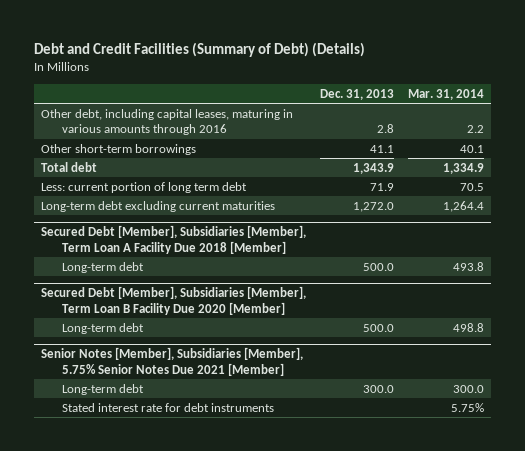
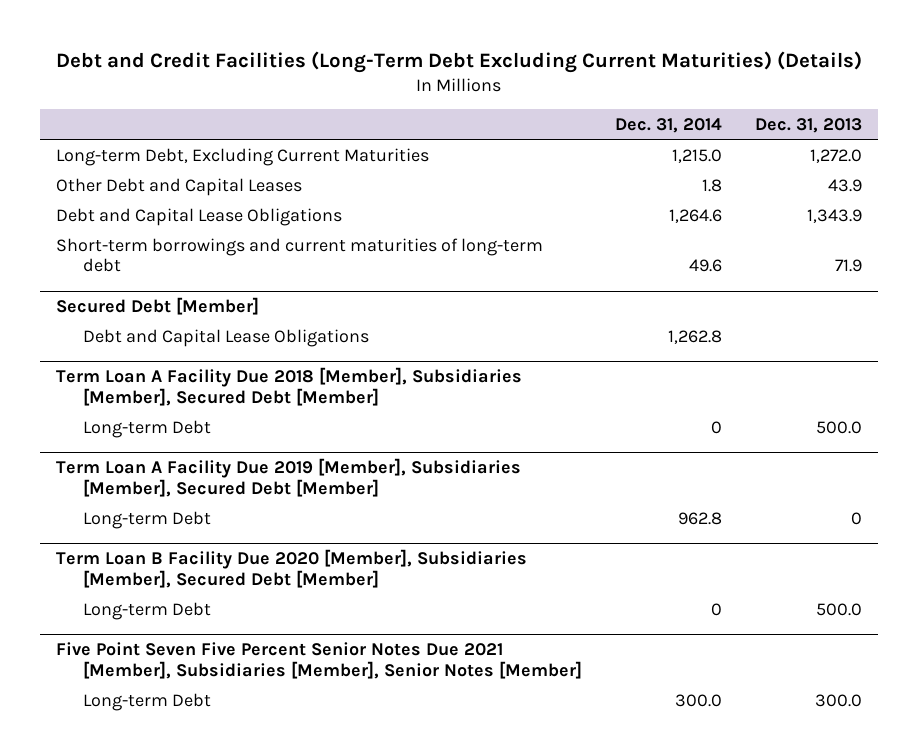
- Debt and Credit Facilities (Summary of Debt) (Details)
+ Debt and Credit Facilities (Long-Term Debt Excluding Current Maturities) (Details)
- | Dec. 31, 2013 | Mar. 31, 2014
+ | Dec. 31, 2014 | Dec. 31, 2013
- Other debt, including capital leases, maturing in various amounts through 2016 | 2.8 | 2.2
- Other short-term borrowings | 41.1 | 40.1
- Total debt | 1,343.9 | 1,334.9
- Less: current portion of long term debt | 71.9 | 70.5
- Long-term debt excluding current maturities | 1,272.0 | 1,264.4
- Secured Debt [Member], Subsidiaries [Member], Term Loan A Facility Due 2018 [Member]
- Long-term debt | 500.0 | 493.8
- Secured Debt [Member], Subsidiaries [Member], Term Loan B Facility Due 2020 [Member]
- Long-term debt | 500.0 | 498.8
- Senior Notes [Member], Subsidiaries [Member], 5.75% Senior Notes Due 2021 [Member]
- Long-term debt | 300.0 | 300.0
- Stated interest rate for debt instruments | | 5.75%
+ Long-term Debt, Excluding Current Maturities | 1,215.0 | 1,272.0
+ Other Debt and Capital Leases | 1.8 | 43.9
+ Debt and Capital Lease Obligations | 1,264.6 | 1,343.9
+ Short-term borrowings and current maturities of long-term debt | 49.6 | 71.9
+ Secured Debt [Member]
+ Debt and Capital Lease Obligations | 1,262.8 |
+ Term Loan A Facility Due 2018 [Member], Subsidiaries [Member], Secured Debt [Member]
+ Long-term Debt | 0 | 500.0
+ Term Loan A Facility Due 2019 [Member], Subsidiaries [Member], Secured Debt [Member]
+ Long-term Debt | 962.8 | 0
+ Term Loan B Facility Due 2020 [Member], Subsidiaries [Member], Secured Debt [Member]
+ Long-term Debt | 0 | 500.0
+ Five Point Seven Five Percent Senior Notes Due 2021 [Member], Subsidiaries [Member], Senior Notes [Member]
+ Long-term Debt | 300.0 | 300.0

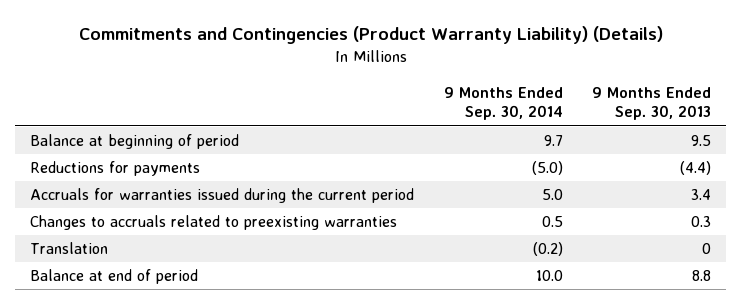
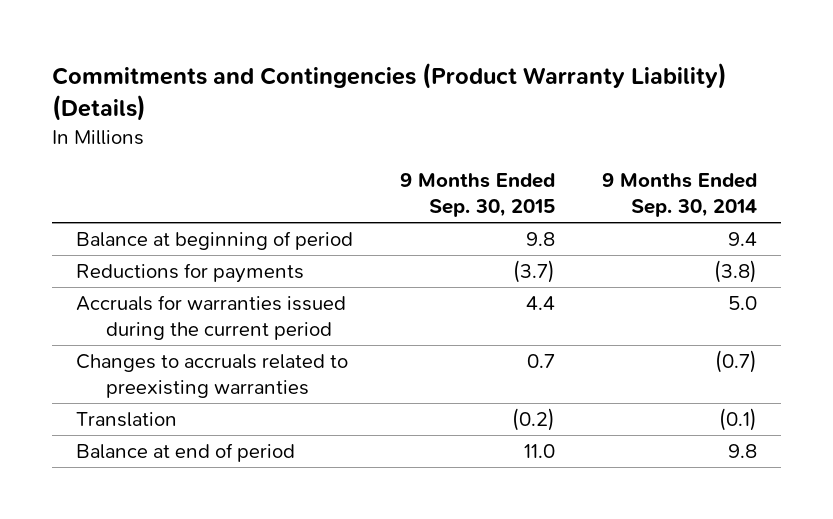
- | 9 Months Ended Sep. 30, 2014 | 9 Months Ended Sep. 30, 2013
+ | 9 Months Ended Sep. 30, 2015 | 9 Months Ended Sep. 30, 2014
- Balance at beginning of period | 9.7 | 9.5
- Reductions for payments | (5.0) | (4.4)
+ Balance at beginning of period | 9.8 | 9.4
+ Reductions for payments | (3.7) | (3.8)
- Changes to accruals related to preexisting warranties | 0.5 | 0.3
- Translation | (0.2) | 0
- Balance at end of period | 10.0 | 8.8
+ Changes to accruals related to preexisting warranties | 0.7 | (0.7)
+ Translation | (0.2) | (0.1)
+ Balance at end of period | 11.0 | 9.8

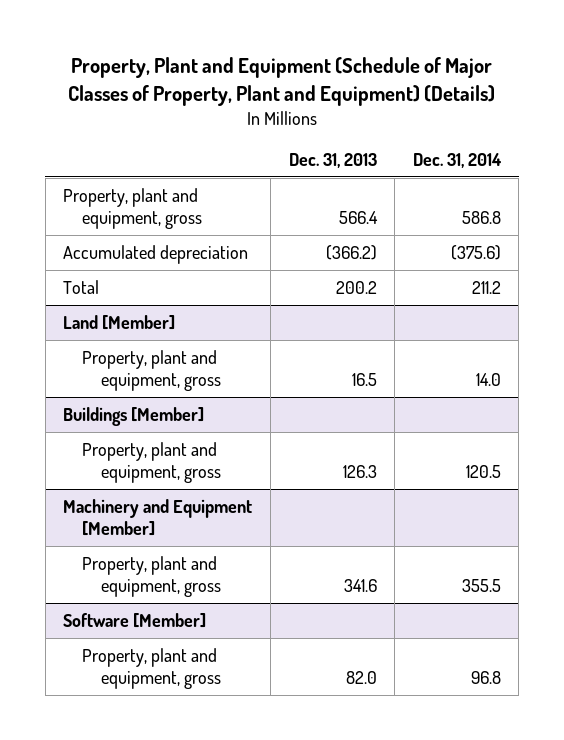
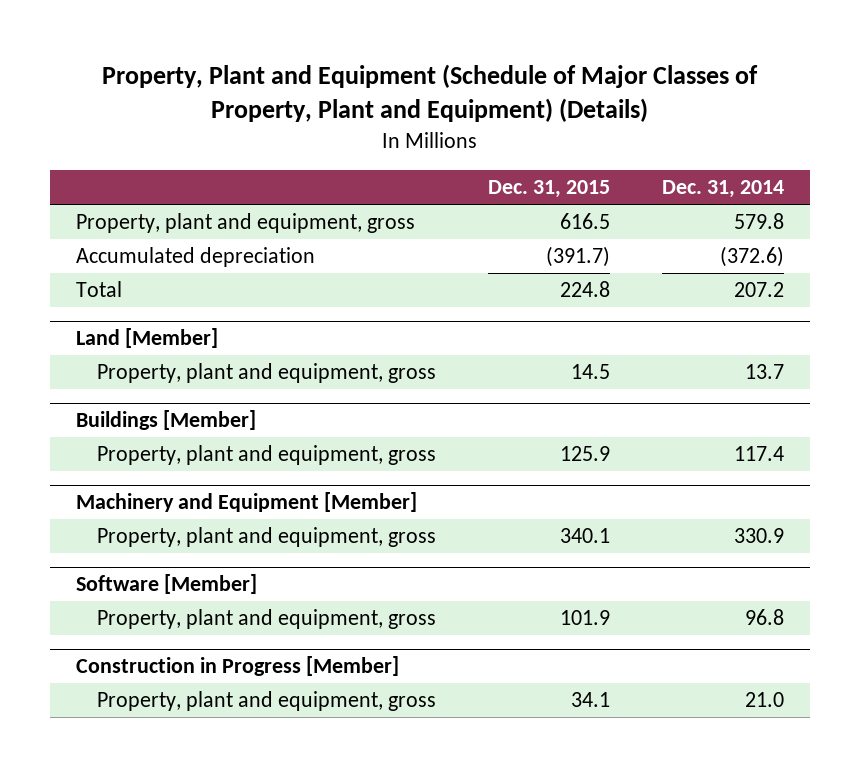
- | Dec. 31, 2013 | Dec. 31, 2014
+ | Dec. 31, 2015 | Dec. 31, 2014
- Property, plant and equipment, gross | 566.4 | 586.8
- Accumulated depreciation | (366.2) | (375.6)
- Total | 200.2 | 211.2
+ Property, plant and equipment, gross | 616.5 | 579.8
+ Accumulated depreciation | (391.7) | (372.6)
+ Total | 224.8 | 207.2
@ Land [Member]
- Property, plant and equipment, gross | 16.5 | 14.0
+ Property, plant and equipment, gross | 14.5 | 13.7
@ Buildings [Member]
- Property, plant and equipment, gross | 126.3 | 120.5
+ Property, plant and equipment, gross | 125.9 | 117.4
@ Machinery and Equipment [Member]
- Property, plant and equipment, gross | 341.6 | 355.5
+ Property, plant and equipment, gross | 340.1 | 330.9
+ Construction in Progress [Member]
+ Property, plant and equipment, gross | 34.1 | 21.0

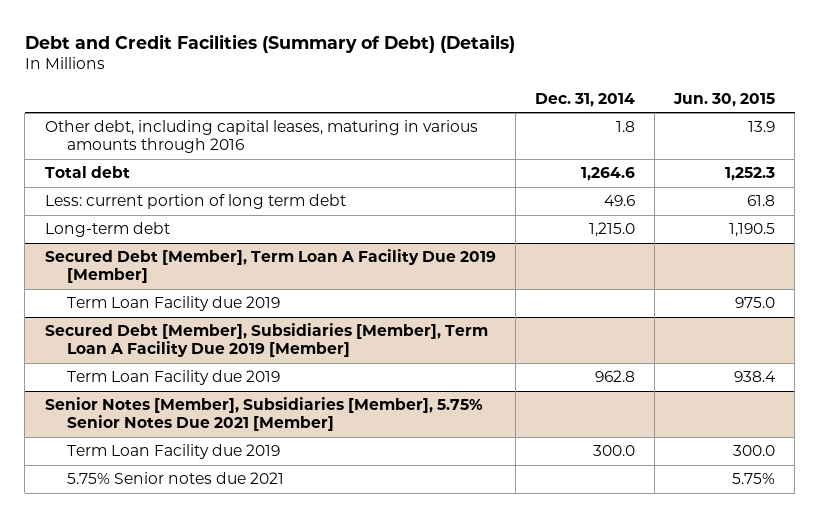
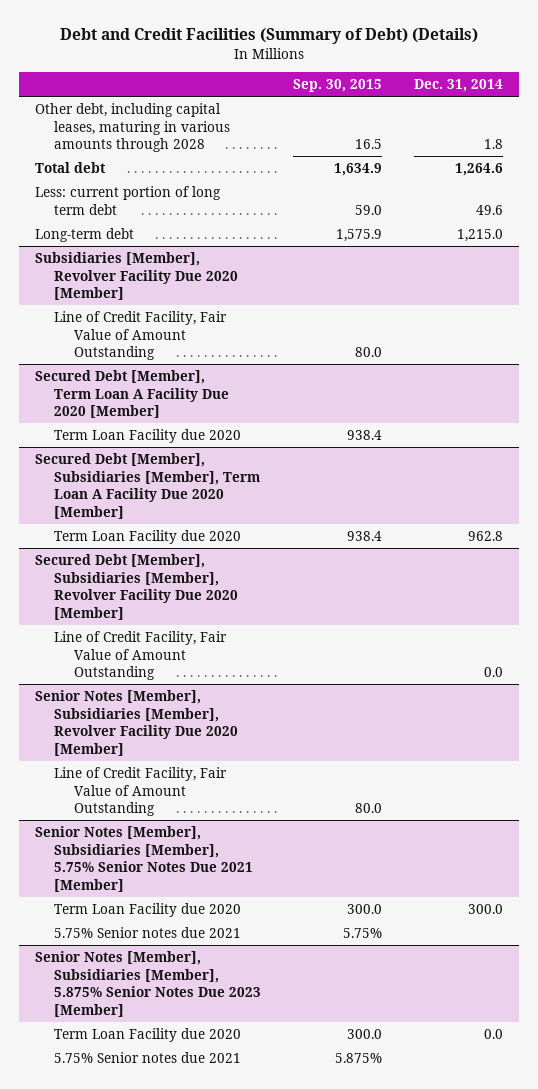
- | Dec. 31, 2014 | Jun. 30, 2015
+ | Sep. 30, 2015 | Dec. 31, 2014
- Other debt, including capital leases, maturing in various amounts through 2016 | 1.8 | 13.9
+ Other debt, including capital leases, maturing in various amounts through 2028 | 16.5 | 1.8
- Secured Debt [Member], Term Loan A Facility Due 2019 [Member]
- Term Loan Facility due 2019 | | 975.0
- Secured Debt [Member], Subsidiaries [Member], Term Loan A Facility Due 2019 [Member]
- Term Loan Facility due 2019 | 962.8 | 938.4
+ Subsidiaries [Member], Revolver Facility Due 2020 [Member]
+ Line of Credit Facility, Fair Value of Amount Outstanding | 80.0 |
+ Secured Debt [Member], Term Loan A Facility Due 2020 [Member]
+ Term Loan Facility due 2020 | 938.4 |
+ Secured Debt [Member], Subsidiaries [Member], Term Loan A Facility Due 2020 [Member]
+ Term Loan Facility due 2020 | 938.4 | 962.8
+ Secured Debt [Member], Subsidiaries [Member], Revolver Facility Due 2020 [Member]
+ Line of Credit Facility, Fair Value of Amount Outstanding | | 0.0
+ Senior Notes [Member], Subsidiaries [Member], Revolver Facility Due 2020 [Member]
+ Line of Credit Facility, Fair Value of Amount Outstanding | 80.0 |
@ Senior Notes [Member], Subsidiaries [Member], 5.75% Senior Notes Due 2021 [Member]
- Term Loan Facility due 2019 | 300.0 | 300.0
+ Term Loan Facility due 2020 | 300.0 | 300.0
+ Senior Notes [Member], Subsidiaries [Member], 5.875% Senior Notes Due 2023 [Member]
+ Term Loan Facility due 2020 | 300.0 | 0.0
+ 5.75% Senior notes due 2021 | 5.875% |

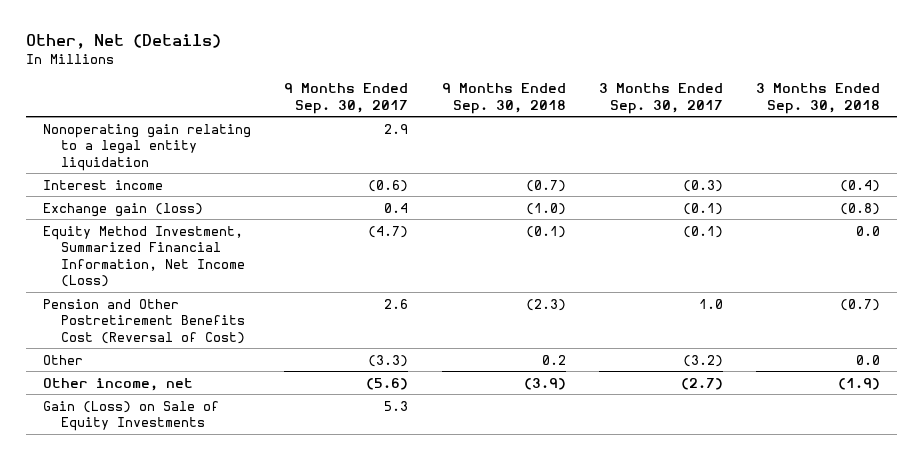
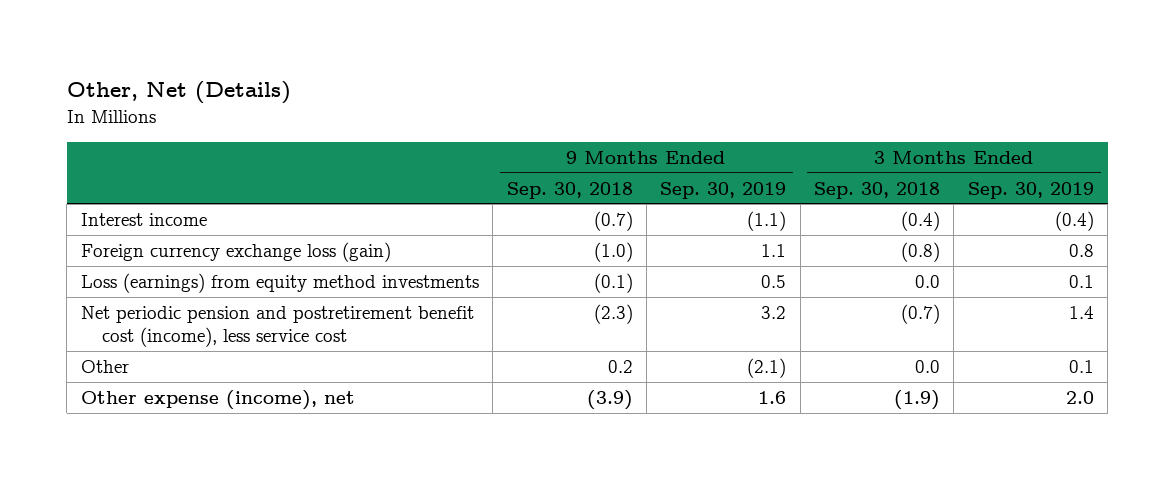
- | 9 Months Ended Sep. 30, 2017 | 9 Months Ended Sep. 30, 2018 | 3 Months Ended Sep. 30, 2017 | 3 Months Ended Sep. 30, 2018
+ | 9 Months Ended Sep. 30, 2018 | 9 Months Ended Sep. 30, 2019 | 3 Months Ended Sep. 30, 2018 | 3 Months Ended Sep. 30, 2019
- Nonoperating gain relating to a legal entity liquidation | 2.9 | | |
- Exchange gain (loss) | 0.4 | (1.0) | (0.1) | (0.8)
- Equity Method Investment, Summarized Financial Information, Net Income (Loss) | (4.7) | (0.1) | (0.1) | 0.0
- Pension and Other Postretirement Benefits Cost (Reversal of Cost) | 2.6 | (2.3) | 1.0 | (0.7)
+ Foreign currency exchange loss (gain) | (1.0) | 1.1 | (0.8) | 0.8
+ Loss (earnings) from equity method investments | (0.1) | 0.5 | 0.0 | 0.1
+ Net periodic pension and postretirement benefit cost (income), less service cost | (2.3) | 3.2 | (0.7) | 1.4
- Other income, net | (5.6) | (3.9) | (2.7) | (1.9)
- Gain (Loss) on Sale of Equity Investments | 5.3 | | |
+ Other expense (income), net | (3.9) | 1.6 | (1.9) | 2.0

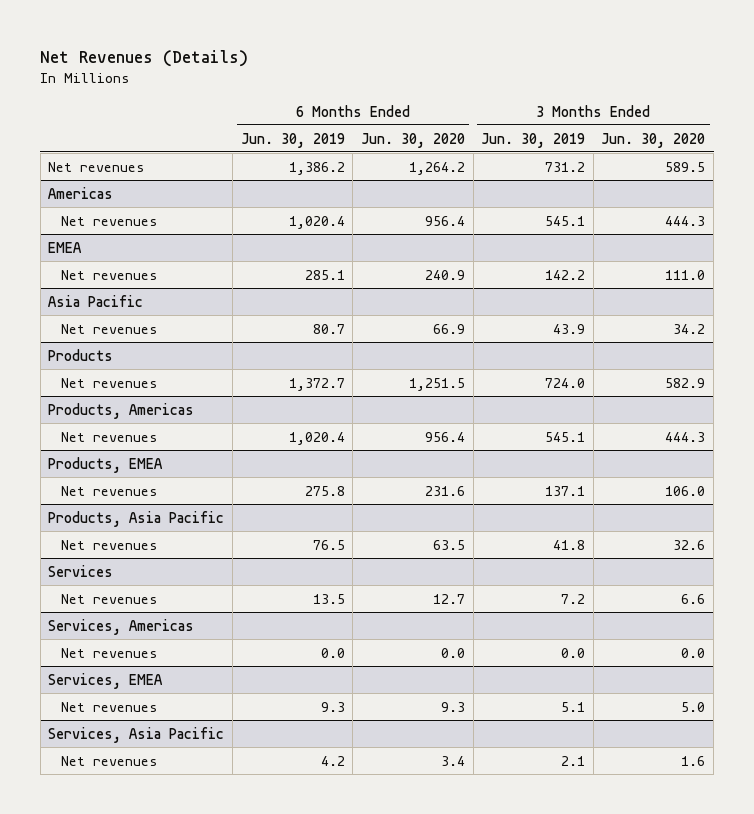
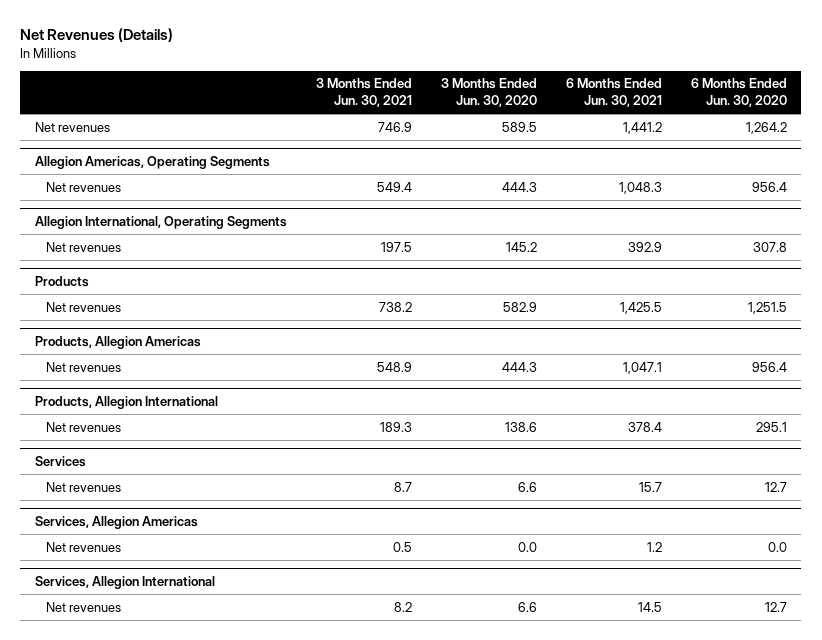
- | 6 Months Ended Jun. 30, 2019 | 6 Months Ended Jun. 30, 2020 | 3 Months Ended Jun. 30, 2019 | 3 Months Ended Jun. 30, 2020
+ | 3 Months Ended Jun. 30, 2021 | 3 Months Ended Jun. 30, 2020 | 6 Months Ended Jun. 30, 2021 | 6 Months Ended Jun. 30, 2020
- Americas
+ Allegion Americas, Operating Segments
- EMEA
- Net revenues | 285.1 | 240.9 | 142.2 | 111.0
- Asia Pacific
- Net revenues | 80.7 | 66.9 | 43.9 | 34.2
+ Allegion International, Operating Segments
+ Net revenues | 197.5 | 145.2 | 392.9 | 307.8
- Products, Americas
+ Products, Allegion Americas
- Products, EMEA
- Net revenues | 275.8 | 231.6 | 137.1 | 106.0
- Products, Asia Pacific
- Net revenues | 76.5 | 63.5 | 41.8 | 32.6
+ Products, Allegion International
+ Net revenues | 189.3 | 138.6 | 378.4 | 295.1
- Services, Americas
+ Services, Allegion Americas
- Services, EMEA
- Net revenues | 9.3 | 9.3 | 5.1 | 5.0
- Services, Asia Pacific
- Net revenues | 4.2 | 3.4 | 2.1 | 1.6
+ Services, Allegion International
+ Net revenues | 8.2 | 6.6 | 14.5 | 12.7

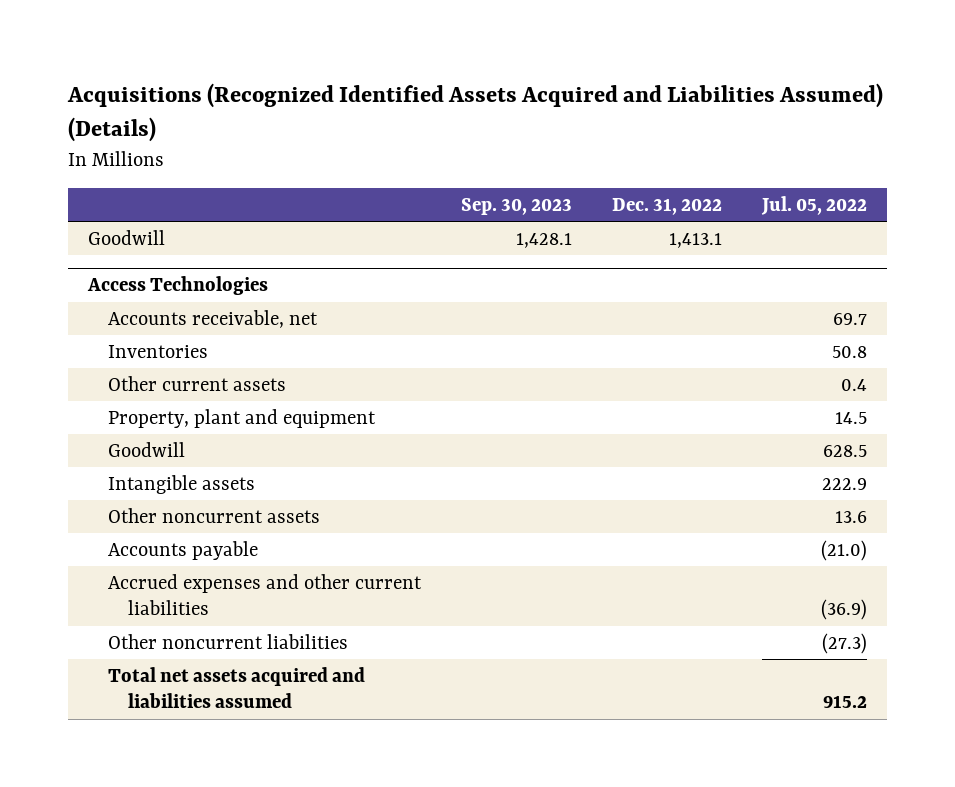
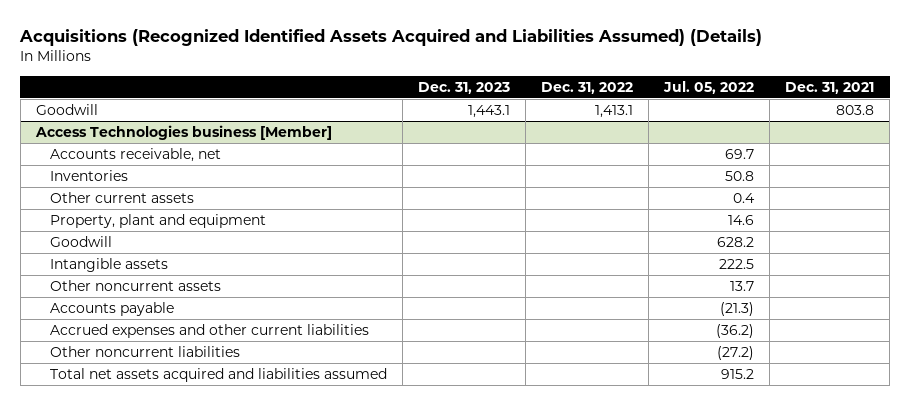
- | Sep. 30, 2023 | Dec. 31, 2022 | Jul. 05, 2022
+ | Dec. 31, 2023 | Dec. 31, 2022 | Jul. 05, 2022 | Dec. 31, 2021
- Access Technologies
+ Access Technologies business [Member]
- Property, plant and equipment | | | 14.5
- Goodwill | | | 628.5
- Intangible assets | | | 222.9
- Other noncurrent assets | | | 13.6
- Accounts payable | | | (21.0)
- Accrued expenses and other current liabilities | | | (36.9)
- Other noncurrent liabilities | | | (27.3)
+ Property, plant and equipment | | | 14.6 |
+ Goodwill | | | 628.2 |
+ Intangible assets | | | 222.5 |
+ Other noncurrent assets | | | 13.7 |
+ Accounts payable | | | (21.3) |
+ Accrued expenses and other current liabilities | | | (36.2) |
+ Other noncurrent liabilities | | | (27.2) |

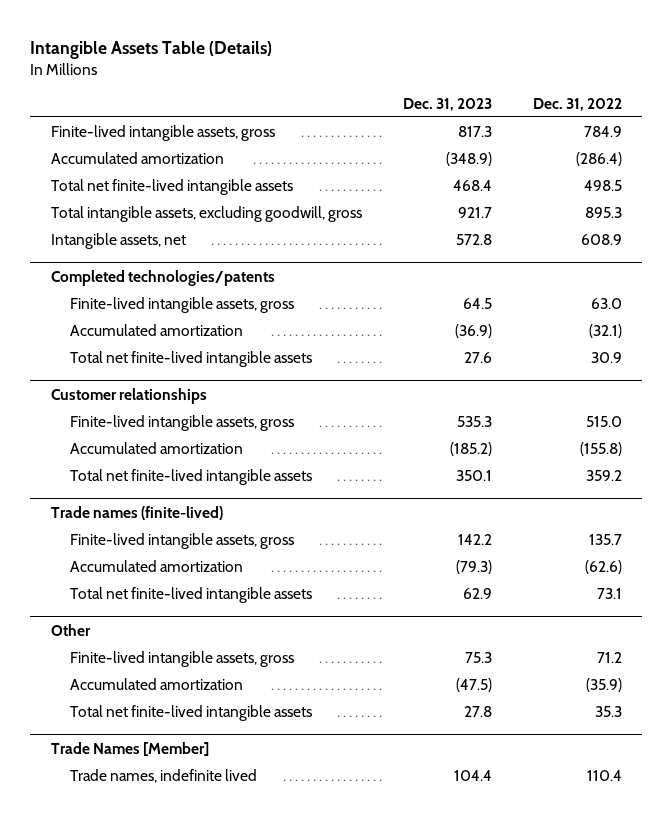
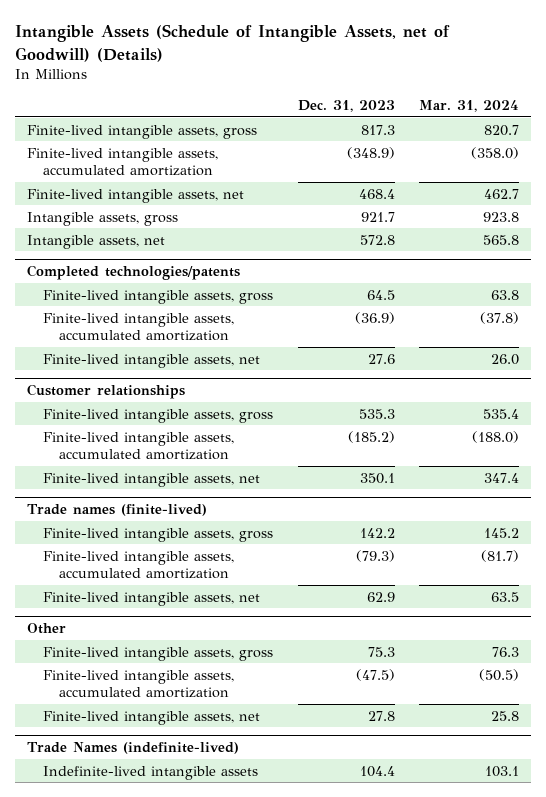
- Intangible Assets Table (Details)
+ Intangible Assets (Schedule of Intangible Assets, net of Goodwill) (Details)
- | Dec. 31, 2023 | Dec. 31, 2022
+ | Dec. 31, 2023 | Mar. 31, 2024
- Accumulated amortization | (348.9) | (286.4)
- Total net finite-lived intangible assets | 468.4 | 498.5
- Total intangible assets, excluding goodwill, gross | 921.7 | 895.3
+ Finite-lived intangible assets, accumulated amortization | (348.9) | (358.0)
+ Finite-lived intangible assets, net | 468.4 | 462.7
+ Intangible assets, gross | 921.7 | 923.8
@ Completed technologies/patents
- Accumulated amortization | (36.9) | (32.1)
- Total net finite-lived intangible assets | 27.6 | 30.9
+ Finite-lived intangible assets, accumulated amortization | (36.9) | (37.8)
+ Finite-lived intangible assets, net | 27.6 | 26.0
@ Customer relationships
- Accumulated amortization | (185.2) | (155.8)
- Total net finite-lived intangible assets | 350.1 | 359.2
+ Finite-lived intangible assets, accumulated amortization | (185.2) | (188.0)
+ Finite-lived intangible assets, net | 350.1 | 347.4
@ Trade names (finite-lived)
- Accumulated amortization | (79.3) | (62.6)
- Total net finite-lived intangible assets | 62.9 | 73.1
+ Finite-lived intangible assets, accumulated amortization | (79.3) | (81.7)
+ Finite-lived intangible assets, net | 62.9 | 63.5
@ Other
- Accumulated amortization | (47.5) | (35.9)
- Total net finite-lived intangible assets | 27.8 | 35.3
- Trade Names [Member]
- Trade names, indefinite lived | 104.4 | 110.4
@ Other
+ Finite-lived intangible assets, accumulated amortization | (47.5) | (50.5)
+ Finite-lived intangible assets, net | 27.8 | 25.8
+ Trade Names (indefinite-lived)
+ Indefinite-lived intangible assets | 104.4 | 103.1

